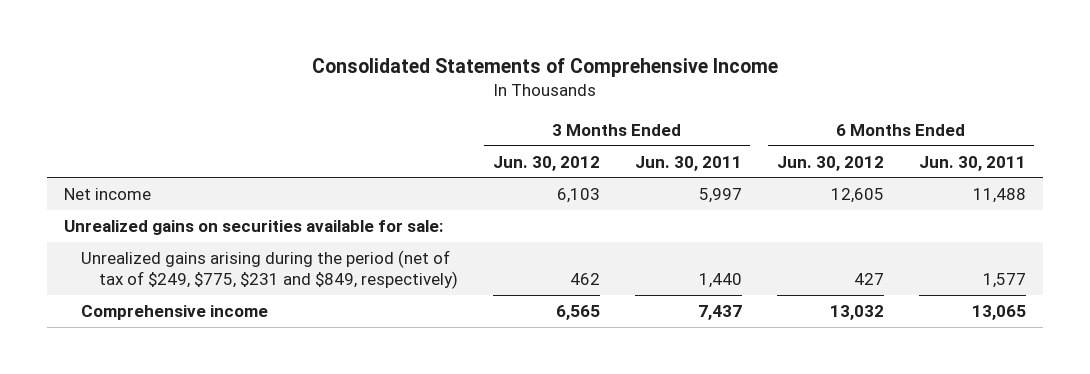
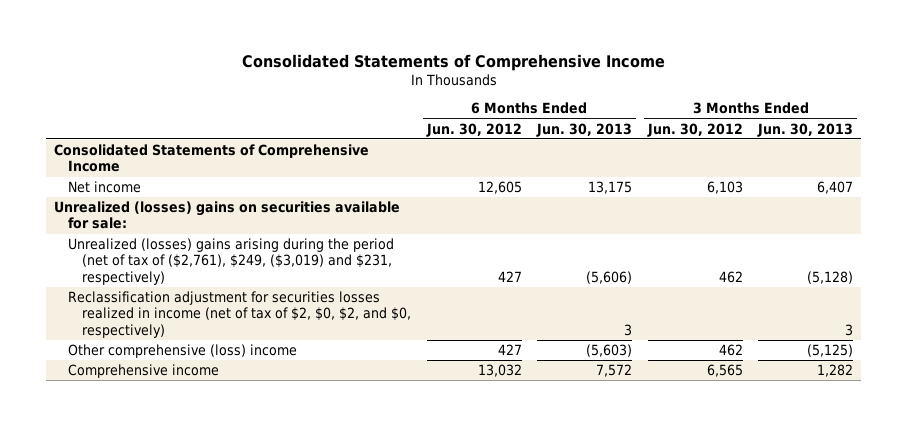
- | 3 Months Ended Jun. 30, 2012 | 3 Months Ended Jun. 30, 2011 | 6 Months Ended Jun. 30, 2012 | 6 Months Ended Jun. 30, 2011
+ | 6 Months Ended Jun. 30, 2012 | 6 Months Ended Jun. 30, 2013 | 3 Months Ended Jun. 30, 2012 | 3 Months Ended Jun. 30, 2013
+ Consolidated Statements of Comprehensive Income
- Unrealized gains on securities available for sale:
- Unrealized gains arising during the period (net of tax of $249, $775, $231 and $849, respectively) | 462 | 1,440 | 427 | 1,577
+ Unrealized (losses) gains on securities available for sale:
+ Unrealized (losses) gains arising during the period (net of tax of ($2,761), $249, ($3,019) and $231, respectively) | 427 | (5,606) | 462 | (5,128)
+ Reclassification adjustment for securities losses realized in income (net of tax of $2, $0, $2, and $0, respectively) | | 3 | | 3
+ Other comprehensive (loss) income | 427 | (5,603) | 462 | (5,125)

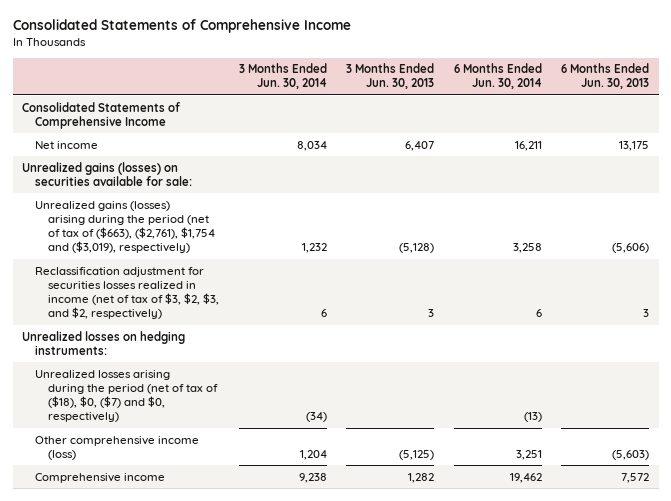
- | 6 Months Ended Jun. 30, 2012 | 6 Months Ended Jun. 30, 2013 | 3 Months Ended Jun. 30, 2012 | 3 Months Ended Jun. 30, 2013
+ | 3 Months Ended Jun. 30, 2014 | 3 Months Ended Jun. 30, 2013 | 6 Months Ended Jun. 30, 2014 | 6 Months Ended Jun. 30, 2013
- Unrealized (losses) gains on securities available for sale:
- Unrealized (losses) gains arising during the period (net of tax of ($2,761), $249, ($3,019) and $231, respectively) | 427 | (5,606) | 462 | (5,128)
- Reclassification adjustment for securities losses realized in income (net of tax of $2, $0, $2, and $0, respectively) | | 3 | | 3
- Other comprehensive (loss) income | 427 | (5,603) | 462 | (5,125)
+ Unrealized gains (losses) on securities available for sale:
+ Unrealized gains (losses) arising during the period (net of tax of ($663), ($2,761), $1,754 and ($3,019), respectively) | 1,232 | (5,128) | 3,258 | (5,606)
+ Reclassification adjustment for securities losses realized in income (net of tax of $3, $2, $3, and $2, respectively) | 6 | 3 | 6 | 3
+ Unrealized losses on hedging instruments:
+ Unrealized losses arising during the period (net of tax of ($18), $0, ($7) and $0, respectively) | (34) | | (13) |
+ Other comprehensive income (loss) | 1,204 | (5,125) | 3,251 | (5,603)

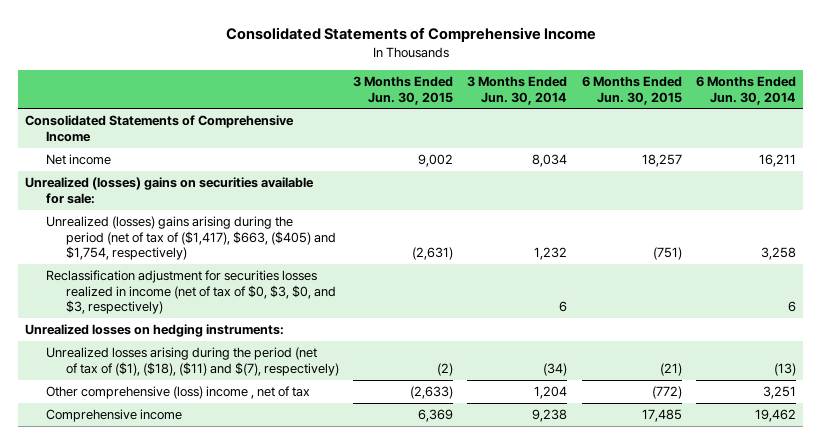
- | 3 Months Ended Jun. 30, 2014 | 3 Months Ended Jun. 30, 2013 | 6 Months Ended Jun. 30, 2014 | 6 Months Ended Jun. 30, 2013
+ | 3 Months Ended Jun. 30, 2015 | 3 Months Ended Jun. 30, 2014 | 6 Months Ended Jun. 30, 2015 | 6 Months Ended Jun. 30, 2014
- Unrealized gains (losses) on securities available for sale:
- Unrealized gains (losses) arising during the period (net of tax of ($663), ($2,761), $1,754 and ($3,019), respectively) | 1,232 | (5,128) | 3,258 | (5,606)
- Reclassification adjustment for securities losses realized in income (net of tax of $3, $2, $3, and $2, respectively) | 6 | 3 | 6 | 3
+ Unrealized (losses) gains on securities available for sale:
+ Unrealized (losses) gains arising during the period (net of tax of ($1,417), $663, ($405) and $1,754, respectively) | (2,631) | 1,232 | (751) | 3,258
+ Reclassification adjustment for securities losses realized in income (net of tax of $0, $3, $0, and $3, respectively) | | 6 | | 6
- Unrealized losses arising during the period (net of tax of ($18), $0, ($7) and $0, respectively) | (34) | | (13) |
- Other comprehensive income (loss) | 1,204 | (5,125) | 3,251 | (5,603)
+ Unrealized losses arising during the period (net of tax of ($1), ($18), ($11) and $(7), respectively) | (2) | (34) | (21) | (13)
+ Other comprehensive (loss) income , net of tax | (2,633) | 1,204 | (772) | 3,251

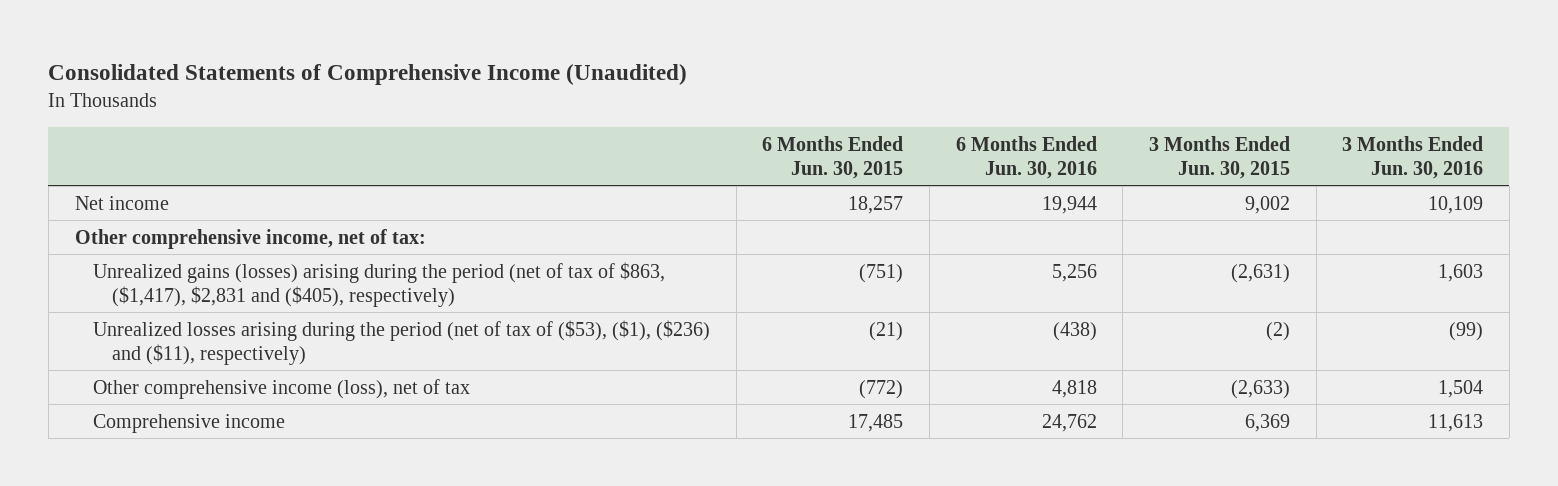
- Consolidated Statements of Comprehensive Income
+ Consolidated Statements of Comprehensive Income (Unaudited)
- | 3 Months Ended Jun. 30, 2015 | 3 Months Ended Jun. 30, 2014 | 6 Months Ended Jun. 30, 2015 | 6 Months Ended Jun. 30, 2014
+ | 6 Months Ended Jun. 30, 2015 | 6 Months Ended Jun. 30, 2016 | 3 Months Ended Jun. 30, 2015 | 3 Months Ended Jun. 30, 2016
- Consolidated Statements of Comprehensive Income
- Unrealized (losses) gains on securities available for sale:
- Unrealized (losses) gains arising during the period (net of tax of ($1,417), $663, ($405) and $1,754, respectively) | (2,631) | 1,232 | (751) | 3,258
- Reclassification adjustment for securities losses realized in income (net of tax of $0, $3, $0, and $3, respectively) | | 6 | | 6
- Unrealized losses on hedging instruments:
- Unrealized losses arising during the period (net of tax of ($1), ($18), ($11) and $(7), respectively) | (2) | (34) | (21) | (13)
- Other comprehensive (loss) income , net of tax | (2,633) | 1,204 | (772) | 3,251
+ Other comprehensive income, net of tax:
+ Unrealized gains (losses) arising during the period (net of tax of $863, ($1,417), $2,831 and ($405), respectively) | (751) | 5,256 | (2,631) | 1,603
+ Unrealized losses arising during the period (net of tax of ($53), ($1), ($236) and ($11), respectively) | (21) | (438) | (2) | (99)
+ Other comprehensive income (loss), net of tax | (772) | 4,818 | (2,633) | 1,504

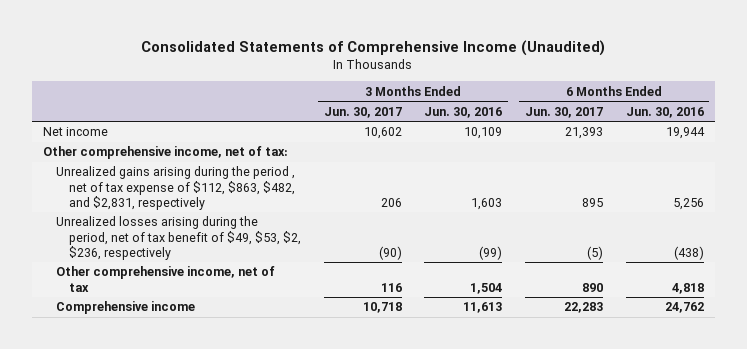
- | 6 Months Ended Jun. 30, 2015 | 6 Months Ended Jun. 30, 2016 | 3 Months Ended Jun. 30, 2015 | 3 Months Ended Jun. 30, 2016
+ | 3 Months Ended Jun. 30, 2017 | 3 Months Ended Jun. 30, 2016 | 6 Months Ended Jun. 30, 2017 | 6 Months Ended Jun. 30, 2016
- Unrealized gains (losses) arising during the period (net of tax of $863, ($1,417), $2,831 and ($405), respectively) | (751) | 5,256 | (2,631) | 1,603
- Unrealized losses arising during the period (net of tax of ($53), ($1), ($236) and ($11), respectively) | (21) | (438) | (2) | (99)
- Other comprehensive income (loss), net of tax | (772) | 4,818 | (2,633) | 1,504
+ Unrealized gains arising during the period , net of tax expense of $112, $863, $482, and $2,831, respectively | 206 | 1,603 | 895 | 5,256
+ Unrealized losses arising during the period, net of tax benefit of $49, $53, $2, $236, respectively | (90) | (99) | (5) | (438)
+ Other comprehensive income, net of tax | 116 | 1,504 | 890 | 4,818

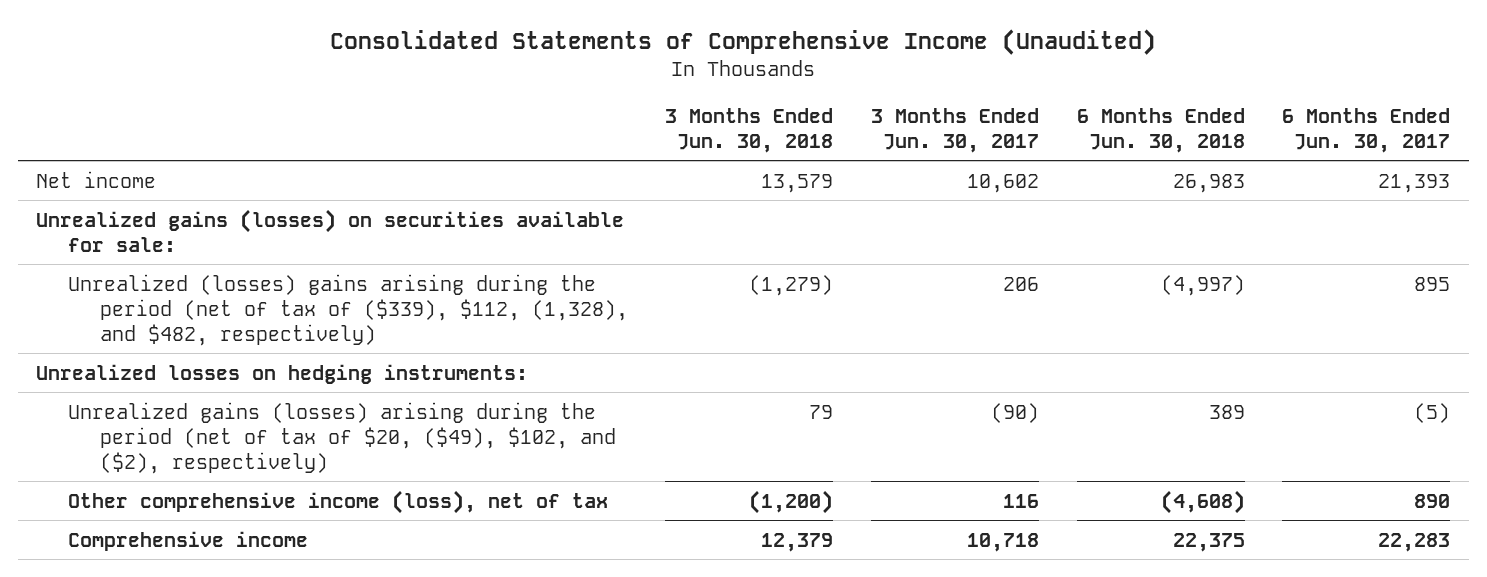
- | 3 Months Ended Jun. 30, 2017 | 3 Months Ended Jun. 30, 2016 | 6 Months Ended Jun. 30, 2017 | 6 Months Ended Jun. 30, 2016
+ | 3 Months Ended Jun. 30, 2018 | 3 Months Ended Jun. 30, 2017 | 6 Months Ended Jun. 30, 2018 | 6 Months Ended Jun. 30, 2017
- Other comprehensive income, net of tax:
- Unrealized gains arising during the period , net of tax expense of $112, $863, $482, and $2,831, respectively | 206 | 1,603 | 895 | 5,256
- Unrealized losses arising during the period, net of tax benefit of $49, $53, $2, $236, respectively | (90) | (99) | (5) | (438)
- Other comprehensive income, net of tax | 116 | 1,504 | 890 | 4,818
+ Unrealized gains (losses) on securities available for sale:
+ Unrealized (losses) gains arising during the period (net of tax of ($339), $112, (1,328), and $482, respectively) | (1,279) | 206 | (4,997) | 895
+ Unrealized losses on hedging instruments:
+ Unrealized gains (losses) arising during the period (net of tax of $20, ($49), $102, and ($2), respectively) | 79 | (90) | 389 | (5)
+ Other comprehensive income (loss), net of tax | (1,200) | 116 | (4,608) | 890

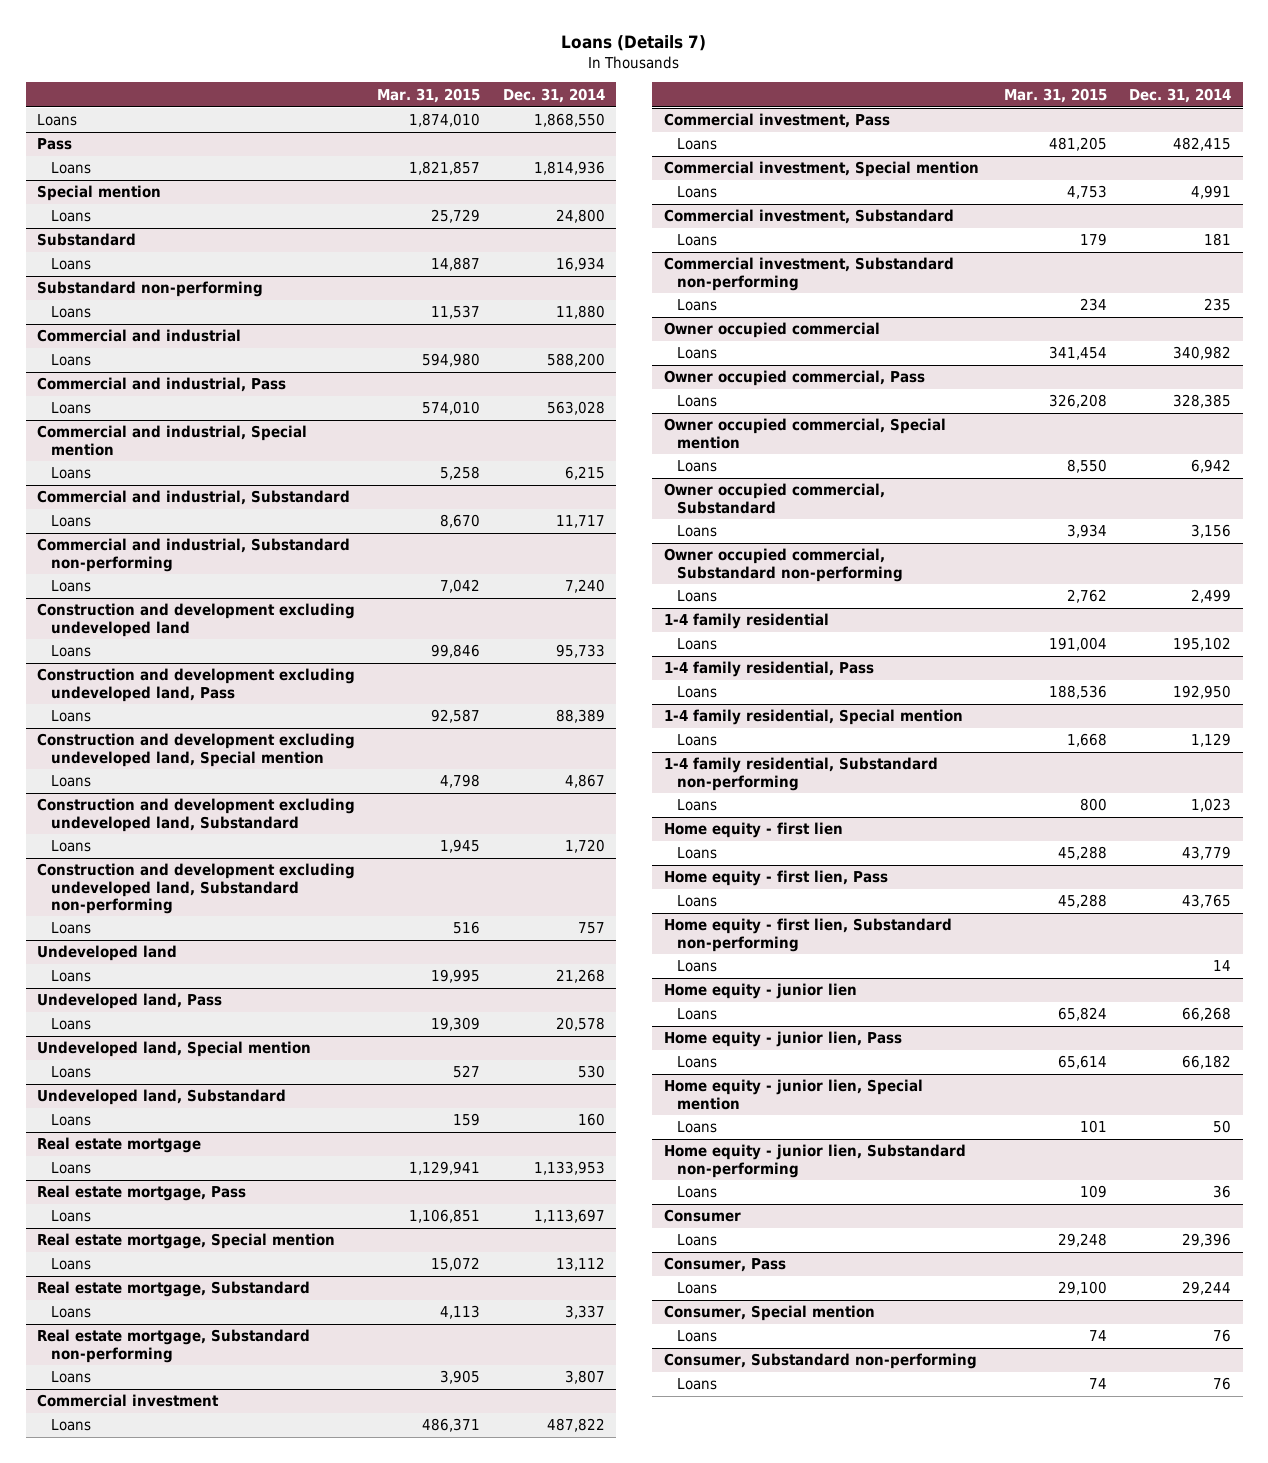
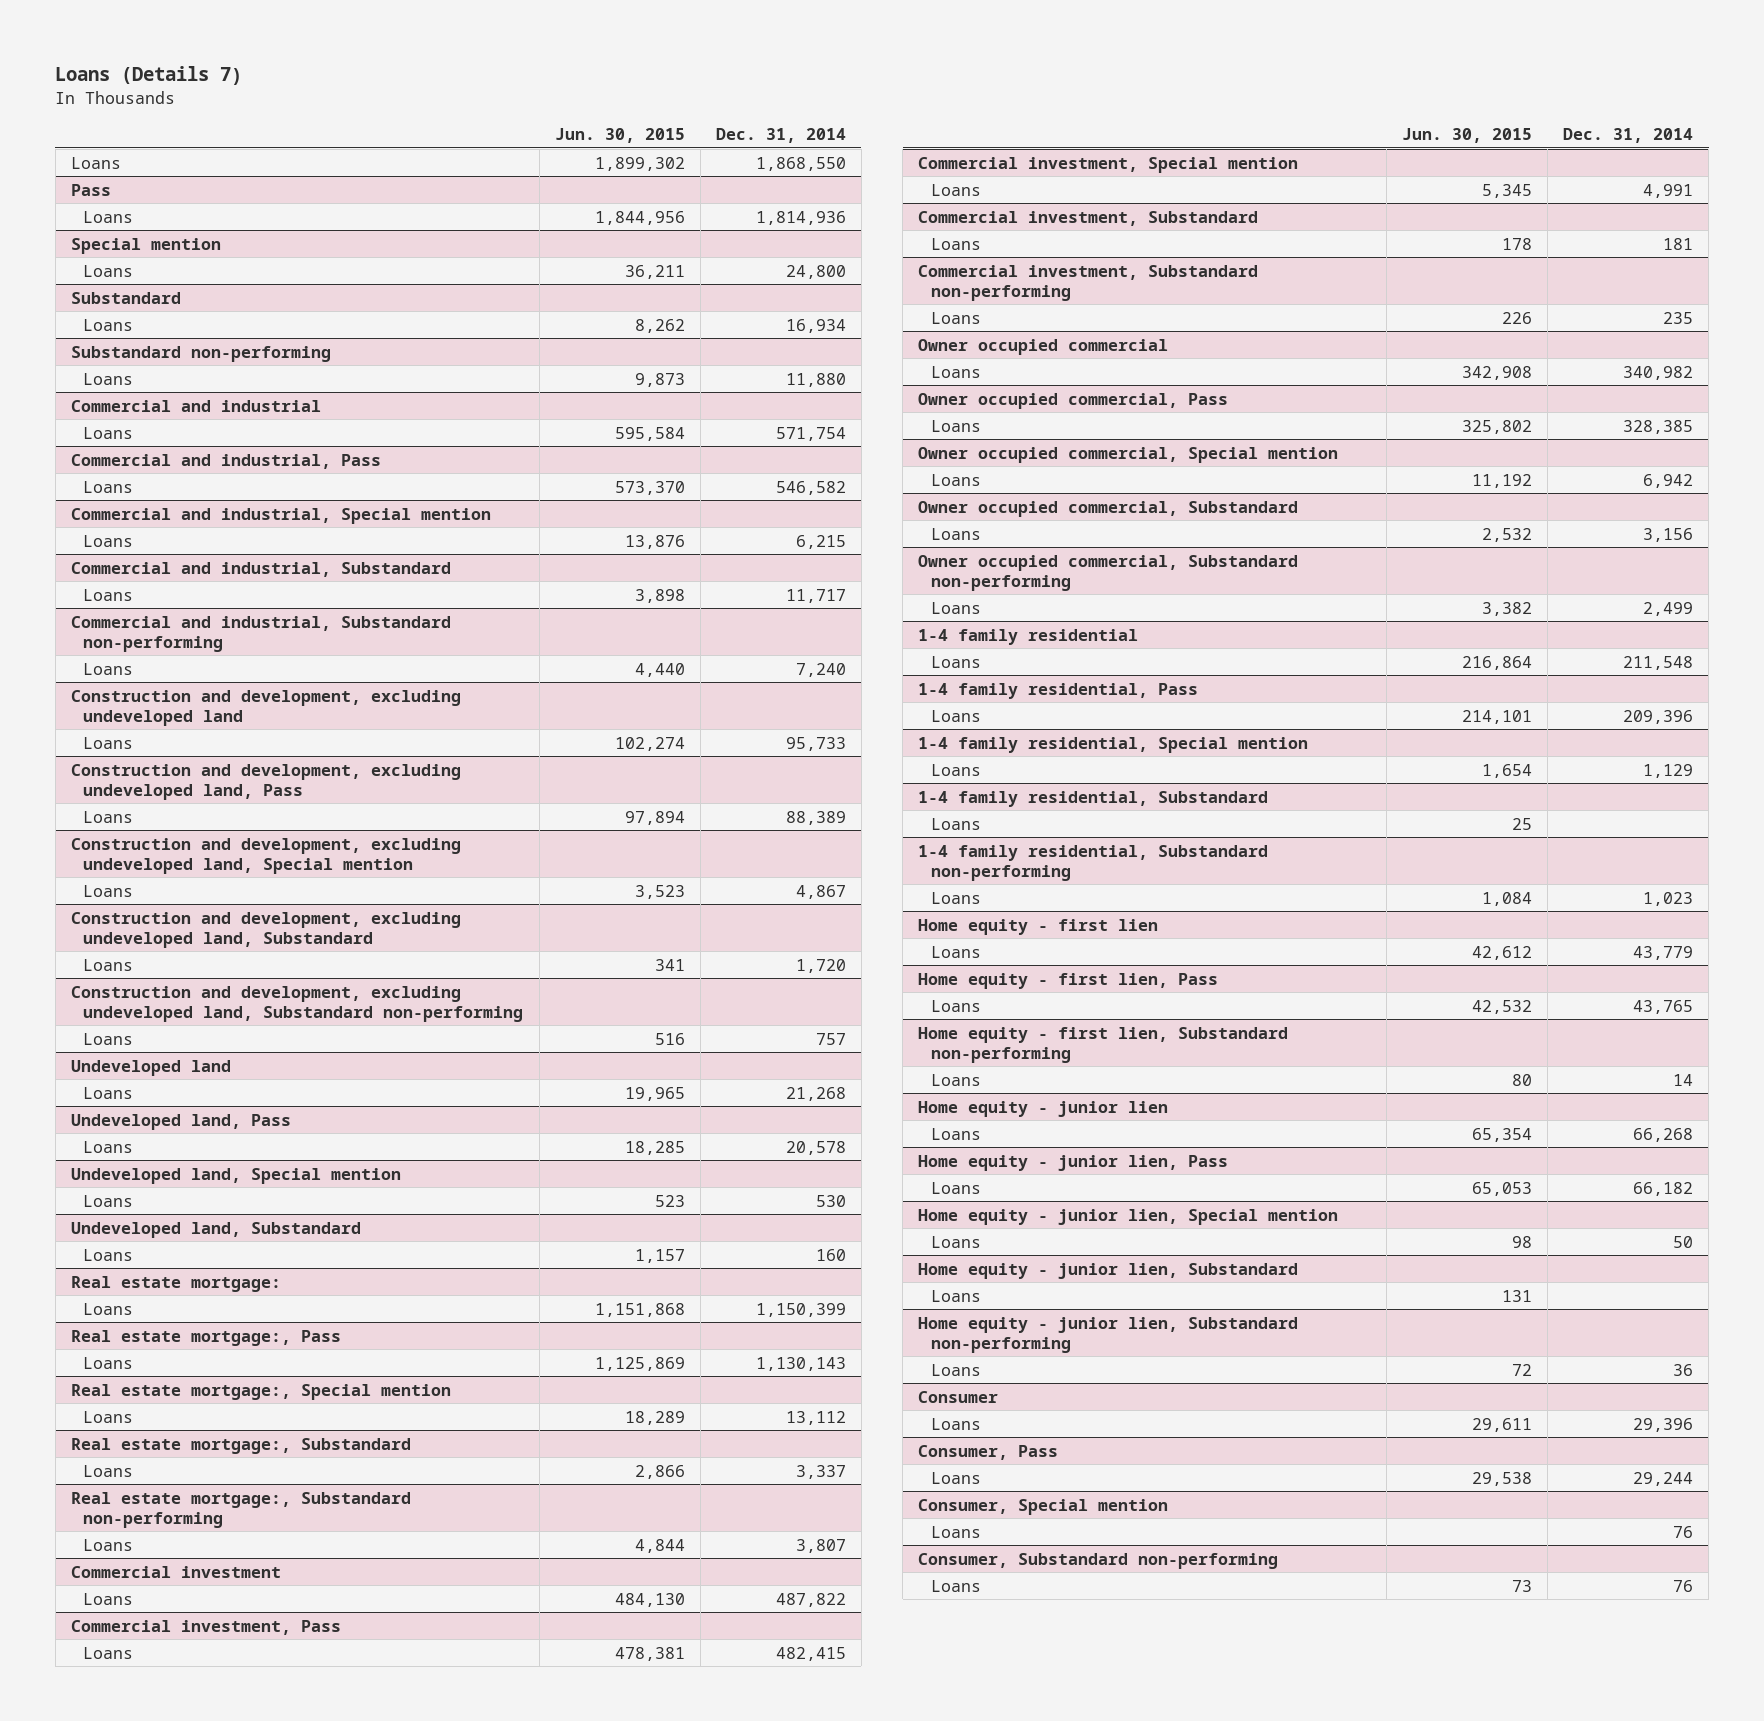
- | Mar. 31, 2015 | Dec. 31, 2014
+ | Jun. 30, 2015 | Dec. 31, 2014
@ Commercial and industrial
- Loans | 594,980 | 588,200
+ Loans | 595,584 | 571,754
@ Commercial and industrial, Pass
- Loans | 574,010 | 563,028
+ Loans | 573,370 | 546,582
- Construction and development excluding undeveloped land
+ Construction and development, excluding undeveloped land
- Construction and development excluding undeveloped land, Pass
+ Construction and development, excluding undeveloped land, Pass
- Construction and development excluding undeveloped land, Special mention
+ Construction and development, excluding undeveloped land, Special mention
- Construction and development excluding undeveloped land, Substandard
+ Construction and development, excluding undeveloped land, Substandard
- Construction and development excluding undeveloped land, Substandard non-performing
+ Construction and development, excluding undeveloped land, Substandard non-performing
- Real estate mortgage
- Loans | 1,129,941 | 1,133,953
- Real estate mortgage, Pass
- Loans | 1,106,851 | 1,113,697
- Real estate mortgage, Special mention
+ Real estate mortgage:
+ Loans | 1,151,868 | 1,150,399
+ Real estate mortgage:, Pass
+ Loans | 1,125,869 | 1,130,143
+ Real estate mortgage:, Special mention
- Real estate mortgage, Substandard
+ Real estate mortgage:, Substandard
- Real estate mortgage, Substandard non-performing
+ Real estate mortgage:, Substandard non-performing
@ 1-4 family residential
- Loans | 191,004 | 195,102
+ Loans | 216,864 | 211,548
@ 1-4 family residential, Pass
- Loans | 188,536 | 192,950
+ Loans | 214,101 | 209,396
+ 1-4 family residential, Substandard
+ Loans | 25 |
+ Home equity - junior lien, Substandard
+ Loans | 131 |

